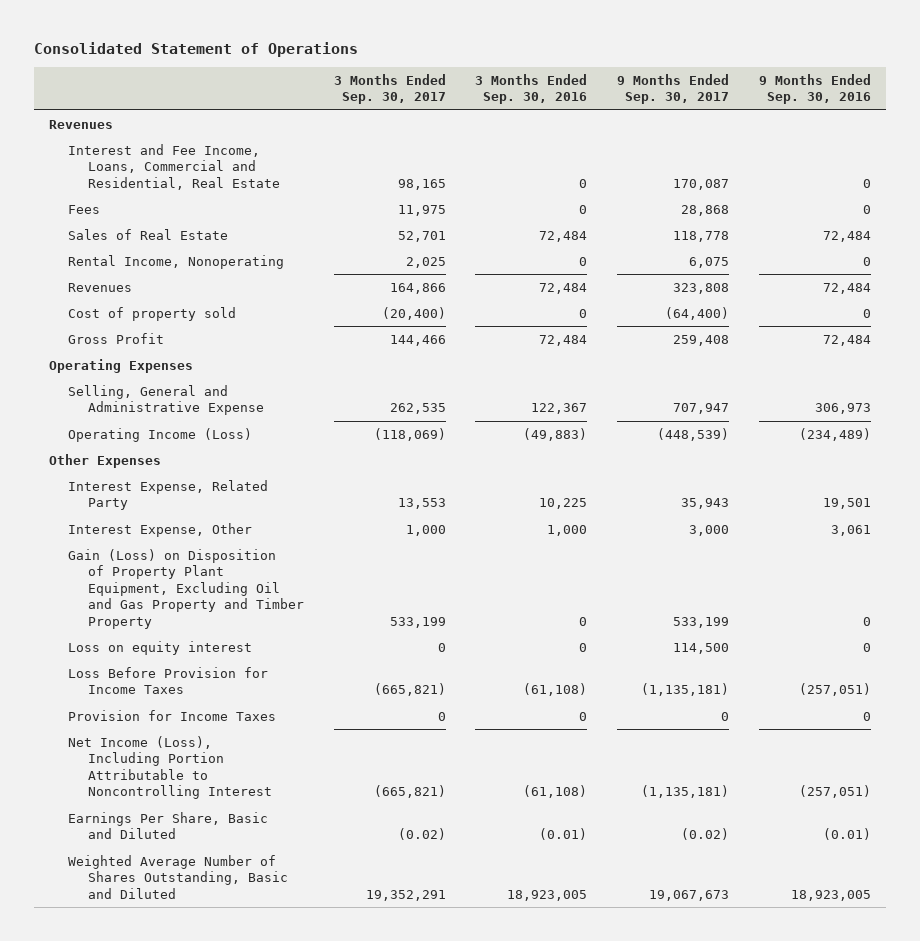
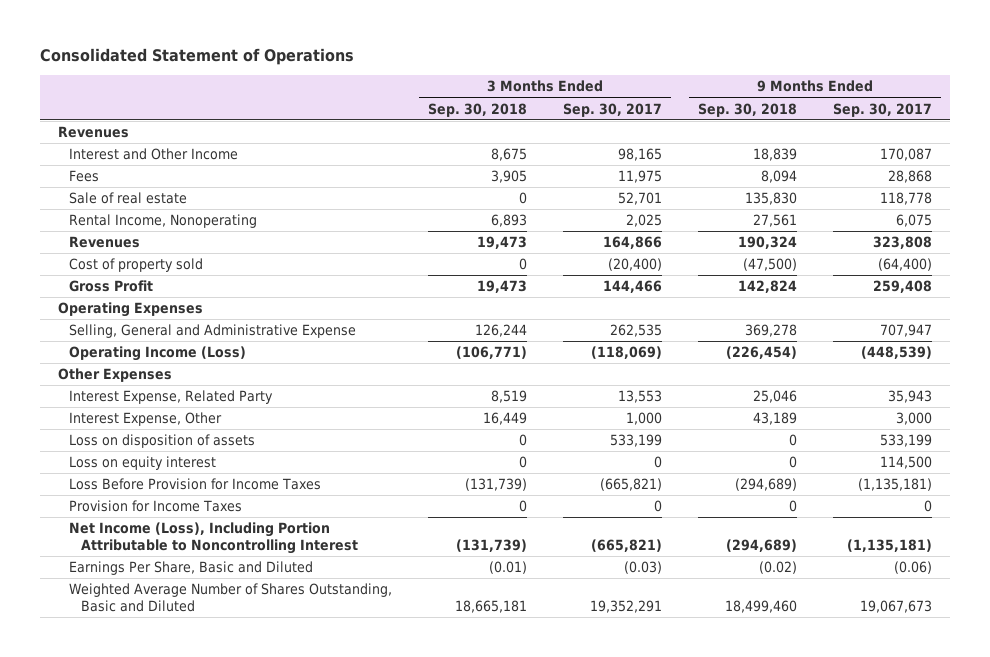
- | 3 Months Ended Sep. 30, 2017 | 3 Months Ended Sep. 30, 2016 | 9 Months Ended Sep. 30, 2017 | 9 Months Ended Sep. 30, 2016
+ | 3 Months Ended Sep. 30, 2018 | 3 Months Ended Sep. 30, 2017 | 9 Months Ended Sep. 30, 2018 | 9 Months Ended Sep. 30, 2017
- Interest and Fee Income, Loans, Commercial and Residential, Real Estate | 98,165 | 0 | 170,087 | 0
+ Interest and Other Income | 8,675 | 98,165 | 18,839 | 170,087
- Sales of Real Estate | 52,701 | 72,484 | 118,778 | 72,484
+ Sale of real estate | 0 | 52,701 | 135,830 | 118,778
- Gain (Loss) on Disposition of Property Plant Equipment, Excluding Oil and Gas Property and Timber Property | 533,199 | 0 | 533,199 | 0
+ Loss on disposition of assets | 0 | 533,199 | 0 | 533,199
- Earnings Per Share, Basic and Diluted | (0.02) | (0.01) | (0.02) | (0.01)
+ Earnings Per Share, Basic and Diluted | (0.01) | (0.03) | (0.02) | (0.06)

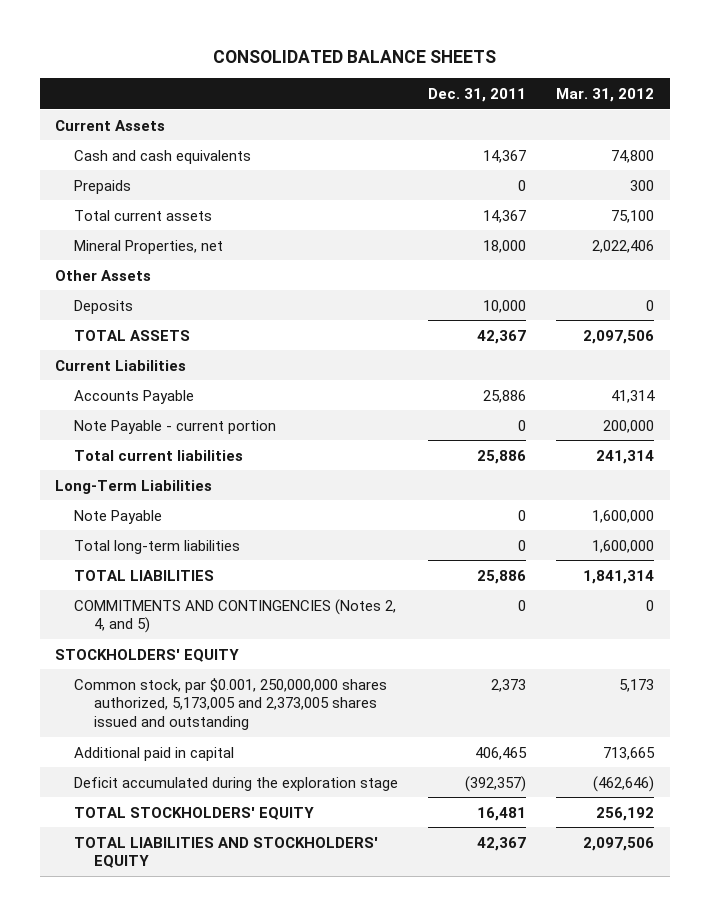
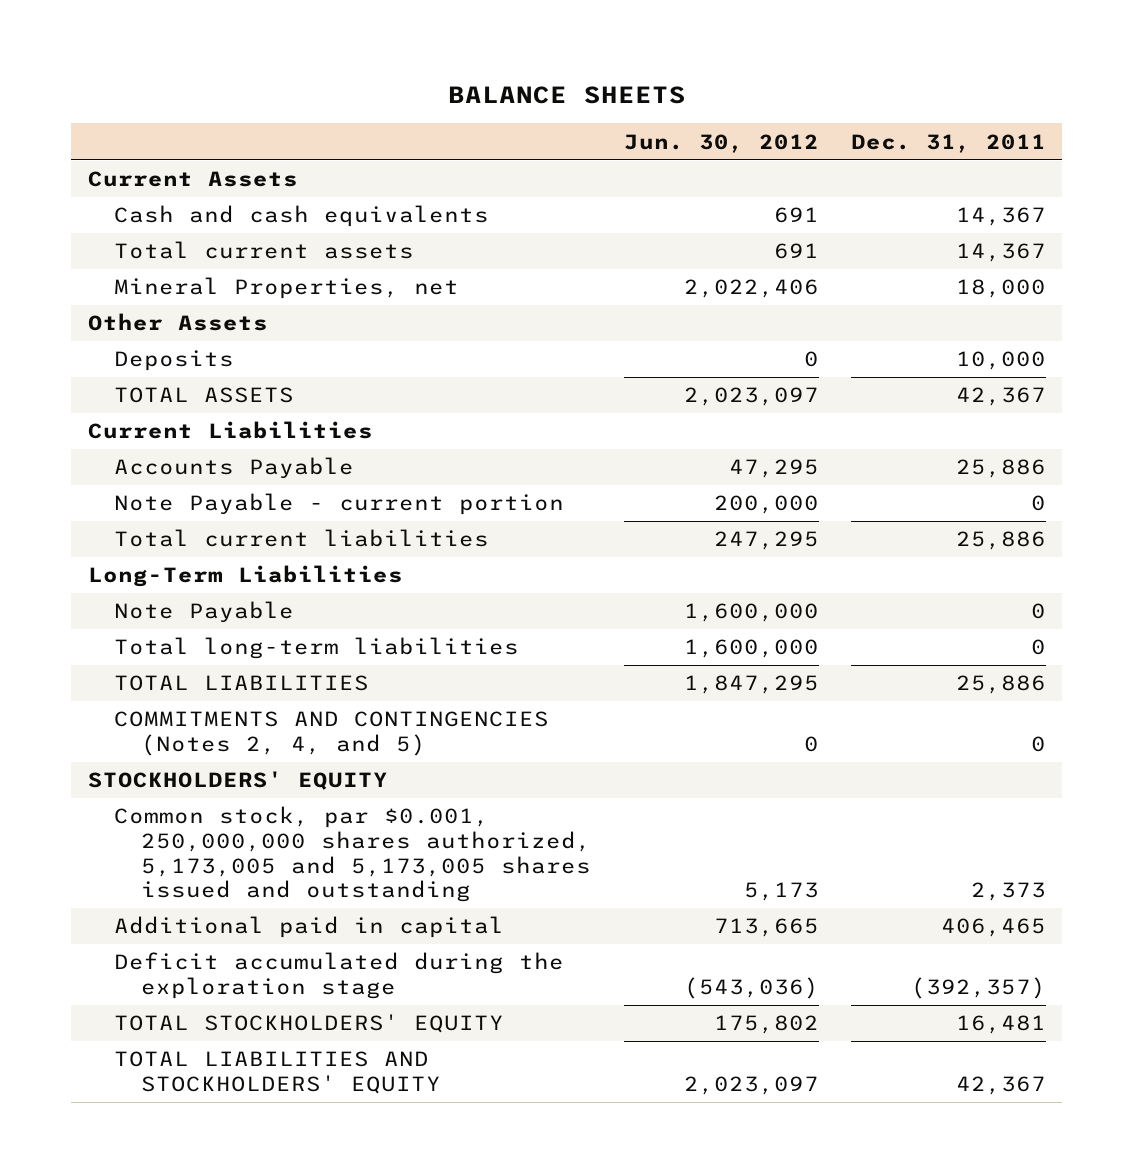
- CONSOLIDATED BALANCE SHEETS
+ BALANCE SHEETS
- | Dec. 31, 2011 | Mar. 31, 2012
+ | Jun. 30, 2012 | Dec. 31, 2011
- Prepaids | 0 | 300
- Common stock, par $0.001, 250,000,000 shares authorized, 5,173,005 and 2,373,005 shares issued and outstanding | 2,373 | 5,173
+ Common stock, par $0.001, 250,000,000 shares authorized, 5,173,005 and 5,173,005 shares issued and outstanding | 5,173 | 2,373

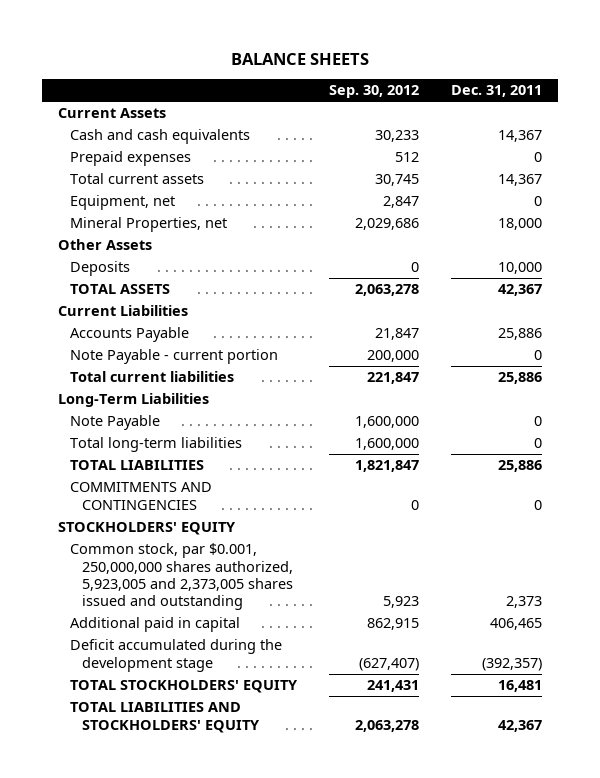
- | Jun. 30, 2012 | Dec. 31, 2011
+ | Sep. 30, 2012 | Dec. 31, 2011
+ Prepaid expenses | 512 | 0
+ Equipment, net | 2,847 | 0
- COMMITMENTS AND CONTINGENCIES (Notes 2, 4, and 5) | 0 | 0
+ COMMITMENTS AND CONTINGENCIES | 0 | 0
- Common stock, par $0.001, 250,000,000 shares authorized, 5,173,005 and 5,173,005 shares issued and outstanding | 5,173 | 2,373
+ Common stock, par $0.001, 250,000,000 shares authorized, 5,923,005 and 2,373,005 shares issued and outstanding | 5,923 | 2,373
- Deficit accumulated during the exploration stage | (543,036) | (392,357)
+ Deficit accumulated during the development stage | (627,407) | (392,357)

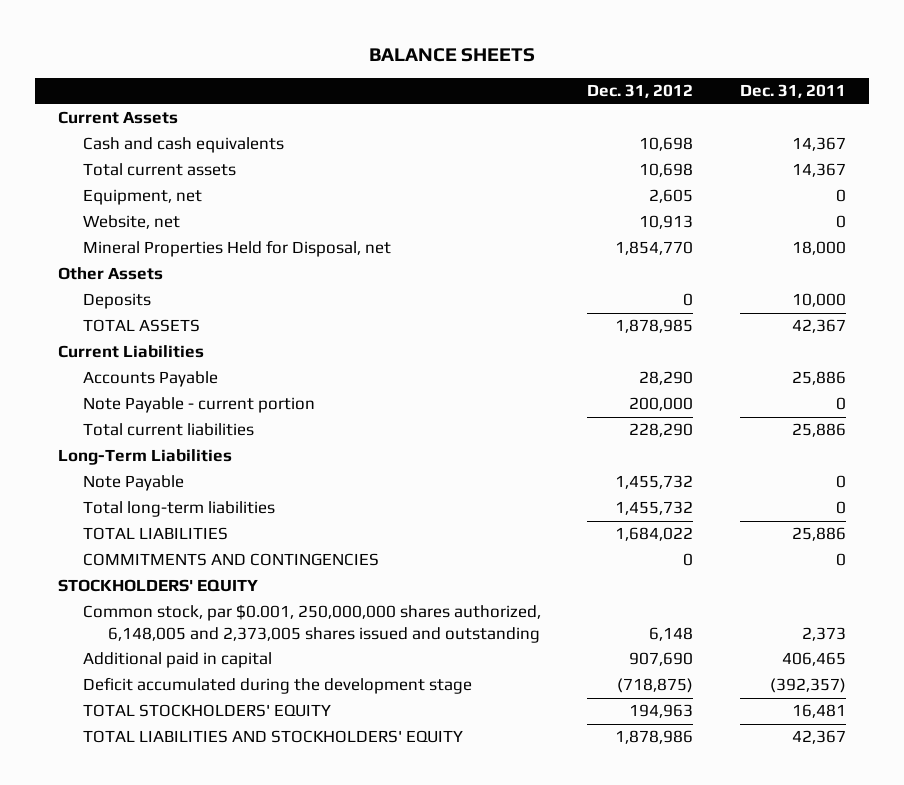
- | Sep. 30, 2012 | Dec. 31, 2011
+ | Dec. 31, 2012 | Dec. 31, 2011
- Prepaid expenses | 512 | 0
- Mineral Properties, net | 2,029,686 | 18,000
+ Website, net | 10,913 | 0
+ Mineral Properties Held for Disposal, net | 1,854,770 | 18,000
- Common stock, par $0.001, 250,000,000 shares authorized, 5,923,005 and 2,373,005 shares issued and outstanding | 5,923 | 2,373
+ Common stock, par $0.001, 250,000,000 shares authorized, 6,148,005 and 2,373,005 shares issued and outstanding | 6,148 | 2,373

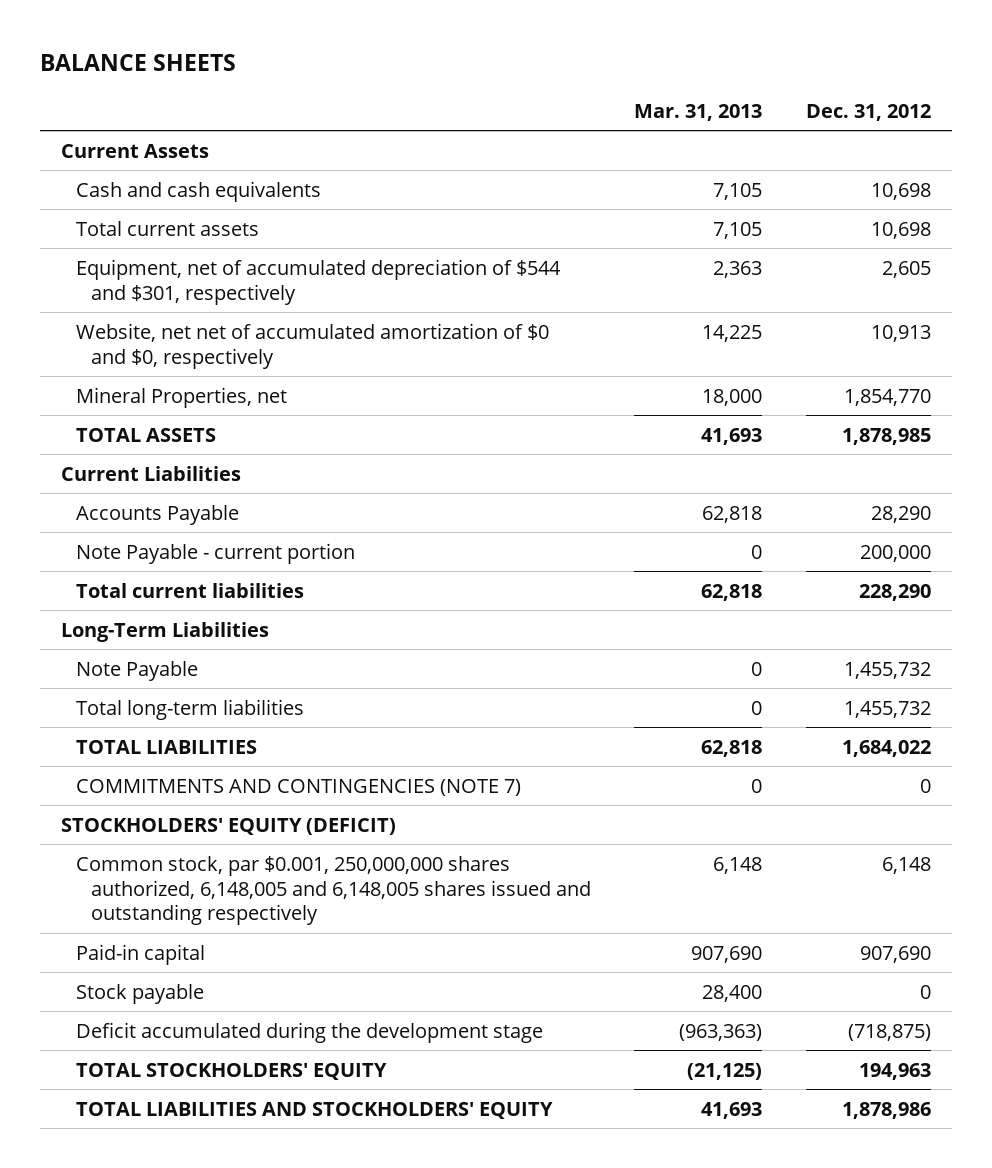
- | Dec. 31, 2012 | Dec. 31, 2011
+ | Mar. 31, 2013 | Dec. 31, 2012
- Equipment, net | 2,605 | 0
- Website, net | 10,913 | 0
- Mineral Properties Held for Disposal, net | 1,854,770 | 18,000
- Other Assets
- Deposits | 0 | 10,000
+ Equipment, net of accumulated depreciation of $544 and $301, respectively | 2,363 | 2,605
+ Website, net net of accumulated amortization of $0 and $0, respectively | 14,225 | 10,913
+ Mineral Properties, net | 18,000 | 1,854,770
- COMMITMENTS AND CONTINGENCIES | 0 | 0
- STOCKHOLDERS' EQUITY
- Common stock, par $0.001, 250,000,000 shares authorized, 6,148,005 and 2,373,005 shares issued and outstanding | 6,148 | 2,373
- Additional paid in capital | 907,690 | 406,465
+ COMMITMENTS AND CONTINGENCIES (NOTE 7) | 0 | 0
+ STOCKHOLDERS' EQUITY (DEFICIT)
+ Common stock, par $0.001, 250,000,000 shares authorized, 6,148,005 and 6,148,005 shares issued and outstanding respectively | 6,148 | 6,148
+ Paid-in capital | 907,690 | 907,690
+ Stock payable | 28,400 | 0

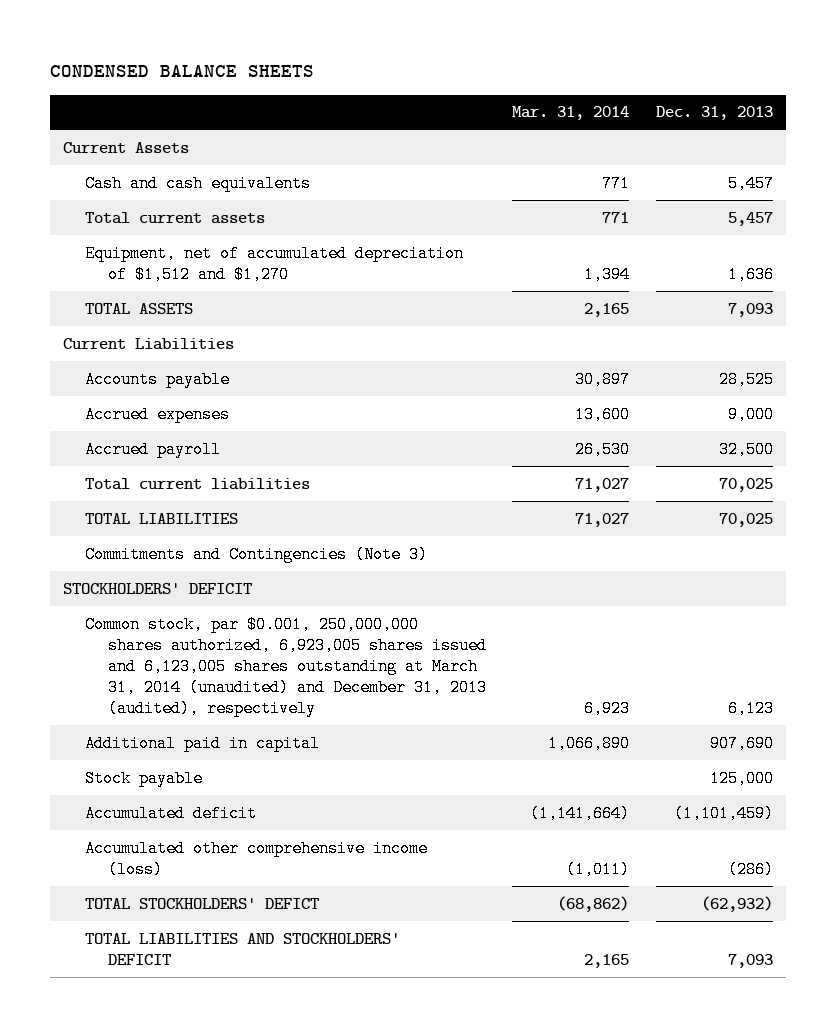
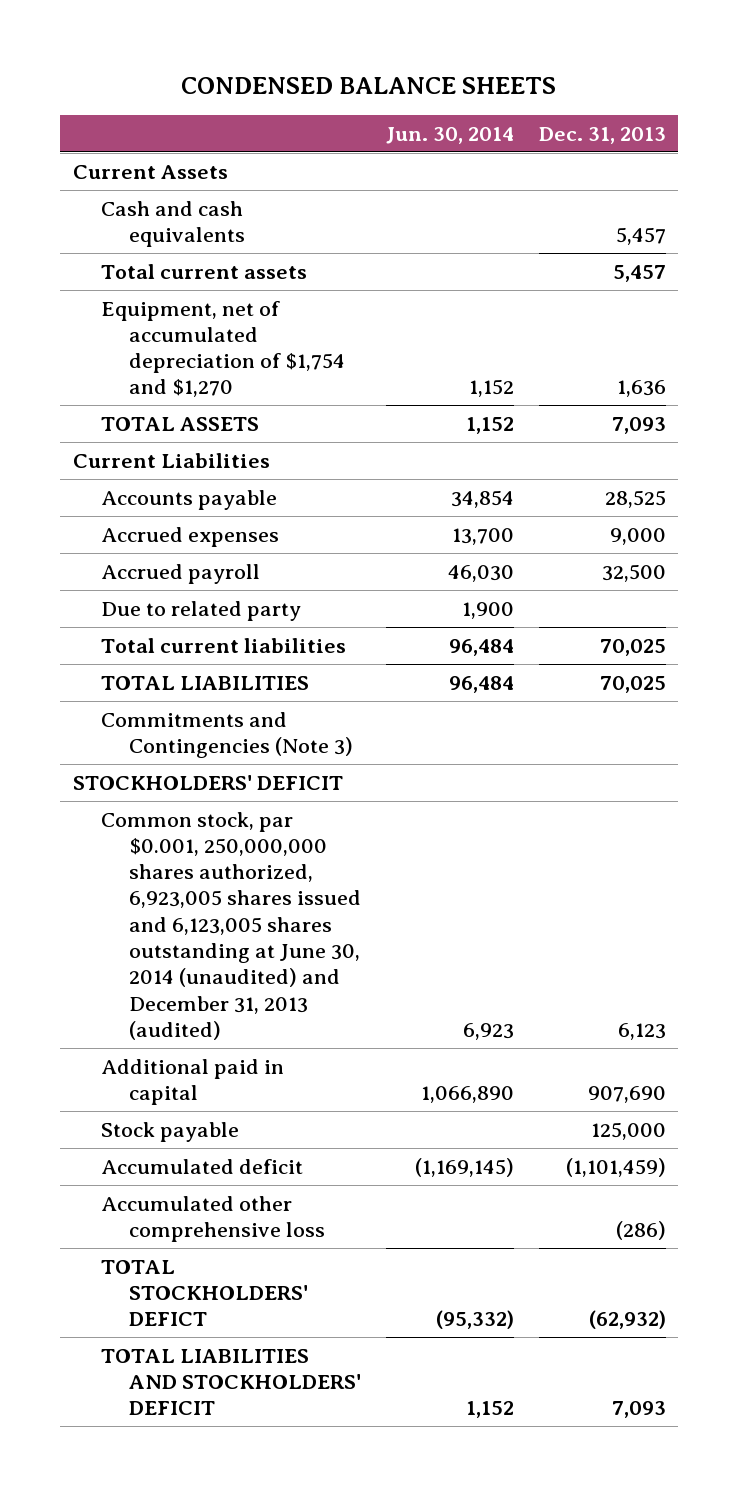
- | Mar. 31, 2014 | Dec. 31, 2013
+ | Jun. 30, 2014 | Dec. 31, 2013
- Equipment, net of accumulated depreciation of $1,512 and $1,270 | 1,394 | 1,636
+ Equipment, net of accumulated depreciation of $1,754 and $1,270 | 1,152 | 1,636
+ Due to related party | 1,900 |
- Common stock, par $0.001, 250,000,000 shares authorized, 6,923,005 shares issued and 6,123,005 shares outstanding at March 31, 2014 (unaudited) and December 31, 2013 (audited), respectively | 6,923 | 6,123
+ Common stock, par $0.001, 250,000,000 shares authorized, 6,923,005 shares issued and 6,123,005 shares outstanding at June 30, 2014 (unaudited) and December 31, 2013 (audited) | 6,923 | 6,123
- Accumulated other comprehensive income (loss) | (1,011) | (286)
+ Accumulated other comprehensive loss | | (286)

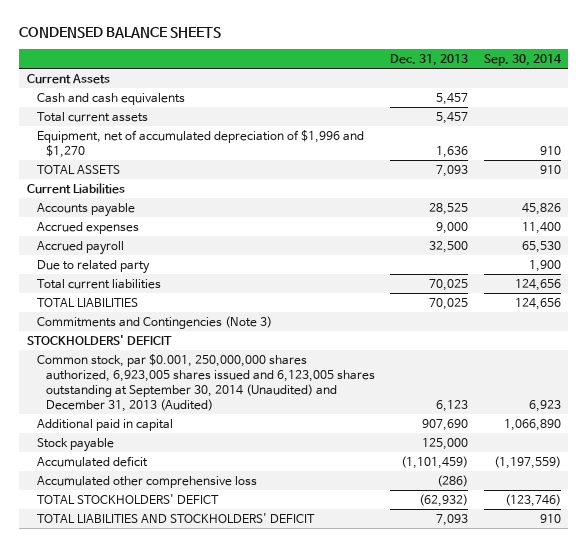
- | Jun. 30, 2014 | Dec. 31, 2013
+ | Dec. 31, 2013 | Sep. 30, 2014
- Equipment, net of accumulated depreciation of $1,754 and $1,270 | 1,152 | 1,636
+ Equipment, net of accumulated depreciation of $1,996 and $1,270 | 1,636 | 910
- Common stock, par $0.001, 250,000,000 shares authorized, 6,923,005 shares issued and 6,123,005 shares outstanding at June 30, 2014 (unaudited) and December 31, 2013 (audited) | 6,923 | 6,123
+ Common stock, par $0.001, 250,000,000 shares authorized, 6,923,005 shares issued and 6,123,005 shares outstanding at September 30, 2014 (Unaudited) and December 31, 2013 (Audited) | 6,123 | 6,923

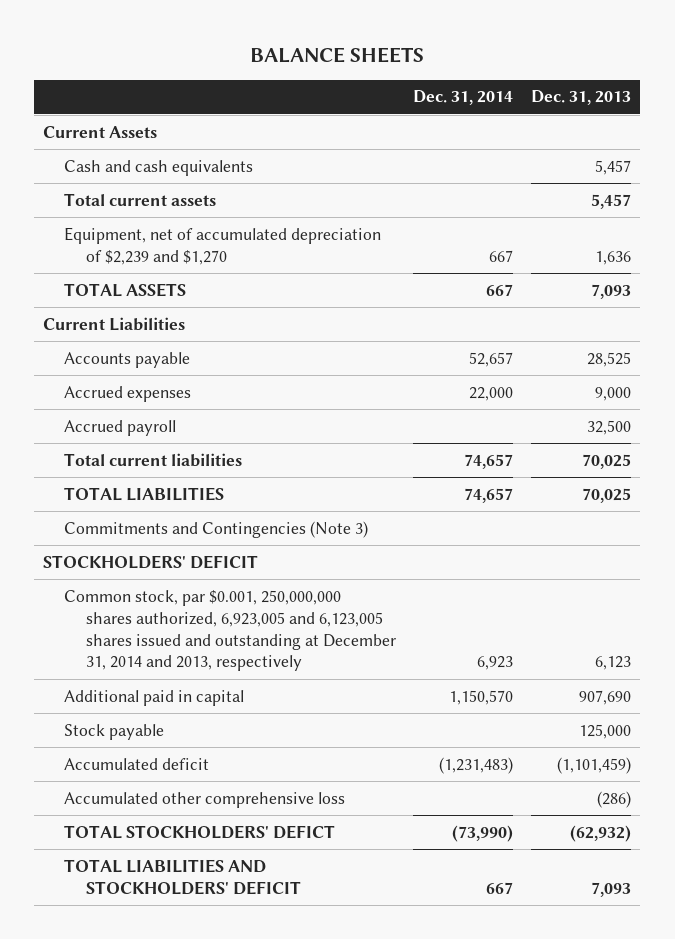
- CONDENSED BALANCE SHEETS
+ BALANCE SHEETS
- | Dec. 31, 2013 | Sep. 30, 2014
+ | Dec. 31, 2014 | Dec. 31, 2013
- Equipment, net of accumulated depreciation of $1,996 and $1,270 | 1,636 | 910
+ Equipment, net of accumulated depreciation of $2,239 and $1,270 | 667 | 1,636
- Due to related party | | 1,900
- Common stock, par $0.001, 250,000,000 shares authorized, 6,923,005 shares issued and 6,123,005 shares outstanding at September 30, 2014 (Unaudited) and December 31, 2013 (Audited) | 6,123 | 6,923
+ Common stock, par $0.001, 250,000,000 shares authorized, 6,923,005 and 6,123,005 shares issued and outstanding at December 31, 2014 and 2013, respectively | 6,923 | 6,123

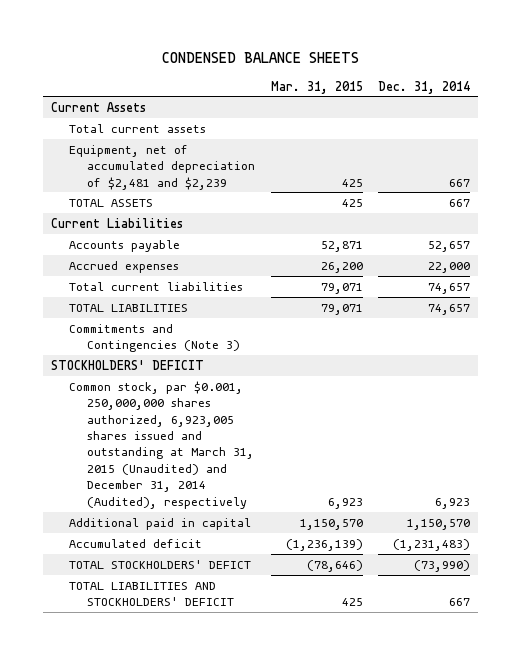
- BALANCE SHEETS
+ CONDENSED BALANCE SHEETS
- | Dec. 31, 2014 | Dec. 31, 2013
+ | Mar. 31, 2015 | Dec. 31, 2014
- Cash and cash equivalents | | 5,457
- Equipment, net of accumulated depreciation of $2,239 and $1,270 | 667 | 1,636
+ Equipment, net of accumulated depreciation of $2,481 and $2,239 | 425 | 667
- Accrued payroll | | 32,500
- Common stock, par $0.001, 250,000,000 shares authorized, 6,923,005 and 6,123,005 shares issued and outstanding at December 31, 2014 and 2013, respectively | 6,923 | 6,123
+ Common stock, par $0.001, 250,000,000 shares authorized, 6,923,005 shares issued and outstanding at March 31, 2015 (Unaudited) and December 31, 2014 (Audited), respectively | 6,923 | 6,923
- Stock payable | | 125,000
- Accumulated other comprehensive loss | | (286)

